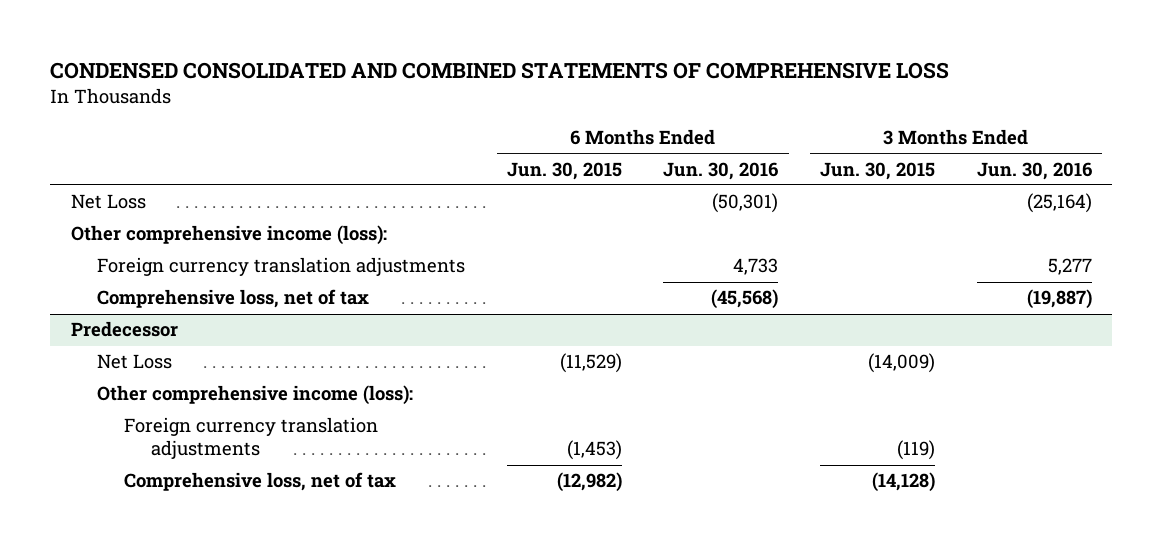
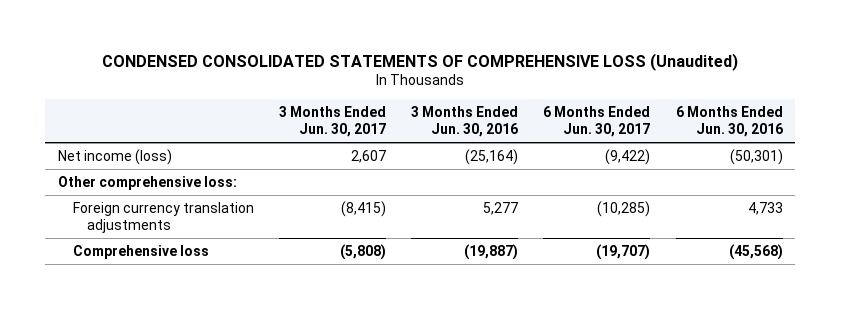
- CONDENSED CONSOLIDATED AND COMBINED STATEMENTS OF COMPREHENSIVE LOSS
+ CONDENSED CONSOLIDATED STATEMENTS OF COMPREHENSIVE LOSS (Unaudited)
- | 6 Months Ended Jun. 30, 2015 | 6 Months Ended Jun. 30, 2016 | 3 Months Ended Jun. 30, 2015 | 3 Months Ended Jun. 30, 2016
+ | 3 Months Ended Jun. 30, 2017 | 3 Months Ended Jun. 30, 2016 | 6 Months Ended Jun. 30, 2017 | 6 Months Ended Jun. 30, 2016
- Net Loss | | (50,301) | | (25,164)
- Other comprehensive income (loss):
+ Net income (loss) | 2,607 | (25,164) | (9,422) | (50,301)
+ Other comprehensive loss:
- Comprehensive loss, net of tax | | (45,568) | | (19,887)
- Predecessor
- Net Loss | (11,529) | | (14,009) |
- Other comprehensive income (loss):
- Foreign currency translation adjustments | (1,453) | | (119) |
- Comprehensive loss, net of tax | (12,982) | | (14,128) |
+ Comprehensive loss | (5,808) | (19,887) | (19,707) | (45,568)

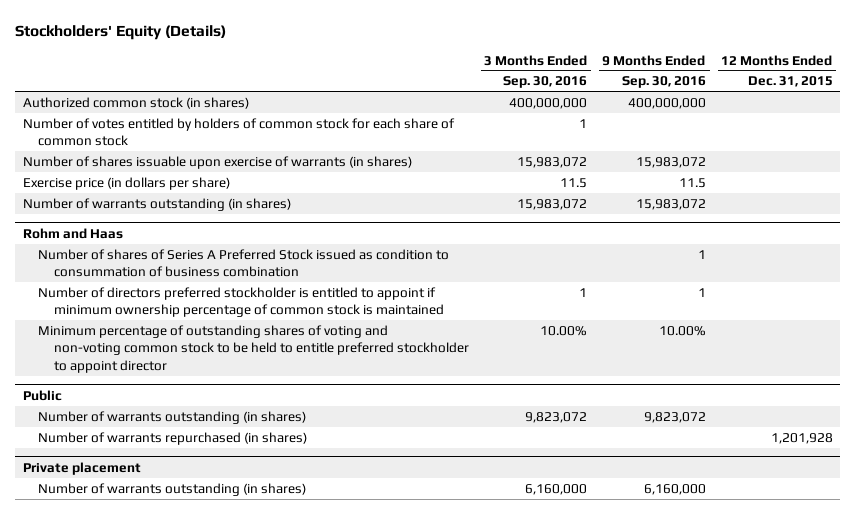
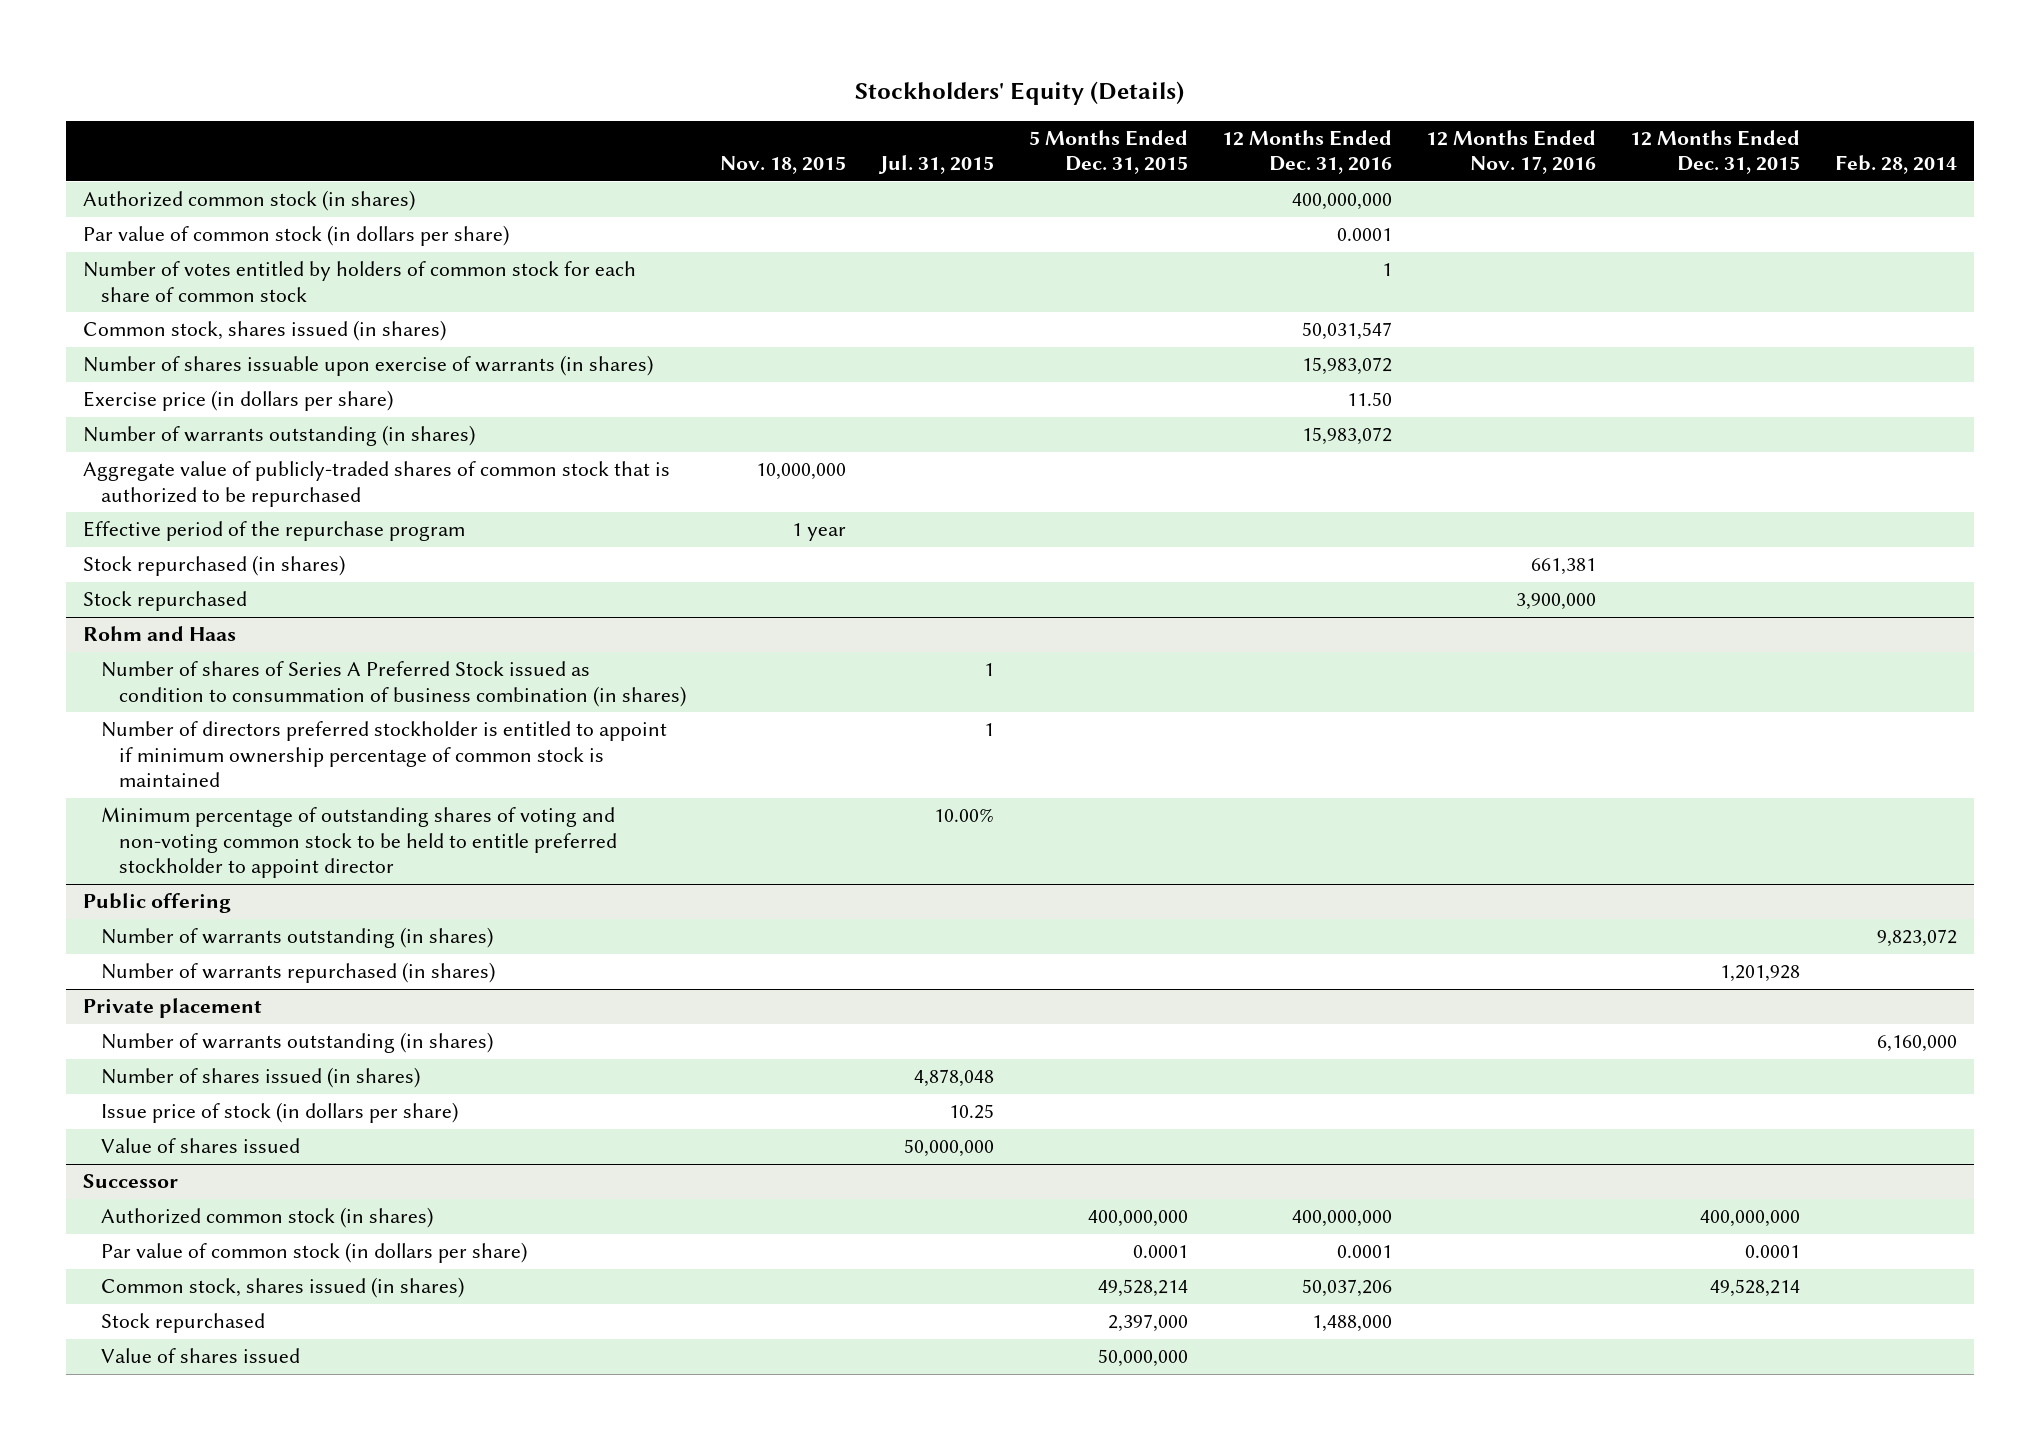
- | 3 Months Ended Sep. 30, 2016 | 9 Months Ended Sep. 30, 2016 | 12 Months Ended Dec. 31, 2015
+ | Nov. 18, 2015 | Jul. 31, 2015 | 5 Months Ended Dec. 31, 2015 | 12 Months Ended Dec. 31, 2016 | 12 Months Ended Nov. 17, 2016 | 12 Months Ended Dec. 31, 2015 | Feb. 28, 2014
+ Par value of common stock (in dollars per share) | | | | 0.0001 | | |
+ Common stock, shares issued (in shares) | | | | 50,031,547 | | |
+ Aggregate value of publicly-traded shares of common stock that is authorized to be repurchased | 10,000,000 | | | | | |
+ Effective period of the repurchase program | 1 year | | | | | |
+ Stock repurchased (in shares) | | | | | 661,381 | |
+ Stock repurchased | | | | | 3,900,000 | |
@ Rohm and Haas
- Number of shares of Series A Preferred Stock issued as condition to consummation of business combination | | 1 |
+ Number of shares of Series A Preferred Stock issued as condition to consummation of business combination (in shares) | | 1 | | | | |
- Public
+ Public offering
@ Private placement
+ Number of shares issued (in shares) | | 4,878,048 | | | | |
+ Issue price of stock (in dollars per share) | | 10.25 | | | | |
+ Value of shares issued | | 50,000,000 | | | | |
+ Successor
+ Authorized common stock (in shares) | | | 400,000,000 | 400,000,000 | | 400,000,000 |
+ Par value of common stock (in dollars per share) | | | 0.0001 | 0.0001 | | 0.0001 |
+ Common stock, shares issued (in shares) | | | 49,528,214 | 50,037,206 | | 49,528,214 |
+ Stock repurchased | | | 2,397,000 | 1,488,000 | | |
+ Value of shares issued | | | 50,000,000 | | | |

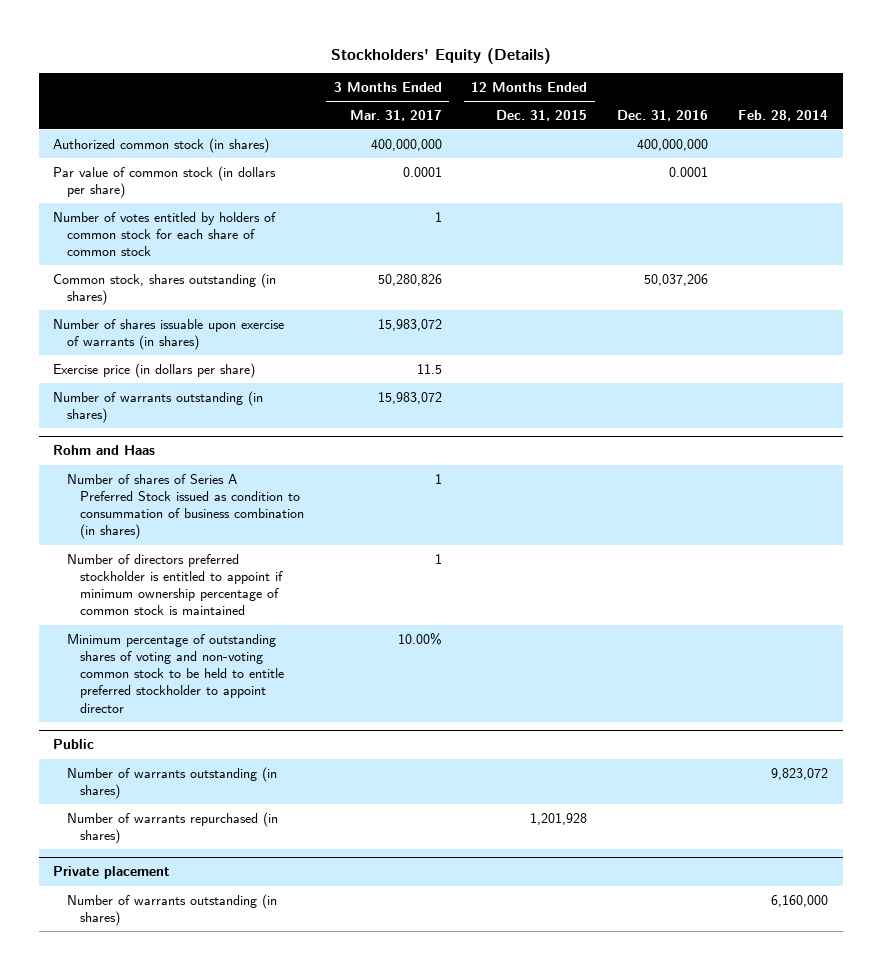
- | Nov. 18, 2015 | Jul. 31, 2015 | 5 Months Ended Dec. 31, 2015 | 12 Months Ended Dec. 31, 2016 | 12 Months Ended Nov. 17, 2016 | 12 Months Ended Dec. 31, 2015 | Feb. 28, 2014
+ | 3 Months Ended Mar. 31, 2017 | 12 Months Ended Dec. 31, 2015 | Dec. 31, 2016 | Feb. 28, 2014
- Common stock, shares issued (in shares) | | | | 50,031,547 | | |
+ Common stock, shares outstanding (in shares) | 50,280,826 | | 50,037,206 |
- Aggregate value of publicly-traded shares of common stock that is authorized to be repurchased | 10,000,000 | | | | | |
- Effective period of the repurchase program | 1 year | | | | | |
- Stock repurchased (in shares) | | | | | 661,381 | |
- Stock repurchased | | | | | 3,900,000 | |
- Public offering
+ Public
@ Private placement
- Number of shares issued (in shares) | | 4,878,048 | | | | |
- Issue price of stock (in dollars per share) | | 10.25 | | | | |
- Value of shares issued | | 50,000,000 | | | | |
- Successor
- Authorized common stock (in shares) | | | 400,000,000 | 400,000,000 | | 400,000,000 |
- Par value of common stock (in dollars per share) | | | 0.0001 | 0.0001 | | 0.0001 |
- Common stock, shares issued (in shares) | | | 49,528,214 | 50,037,206 | | 49,528,214 |
- Stock repurchased | | | 2,397,000 | 1,488,000 | | |
- Value of shares issued | | | 50,000,000 | | | |

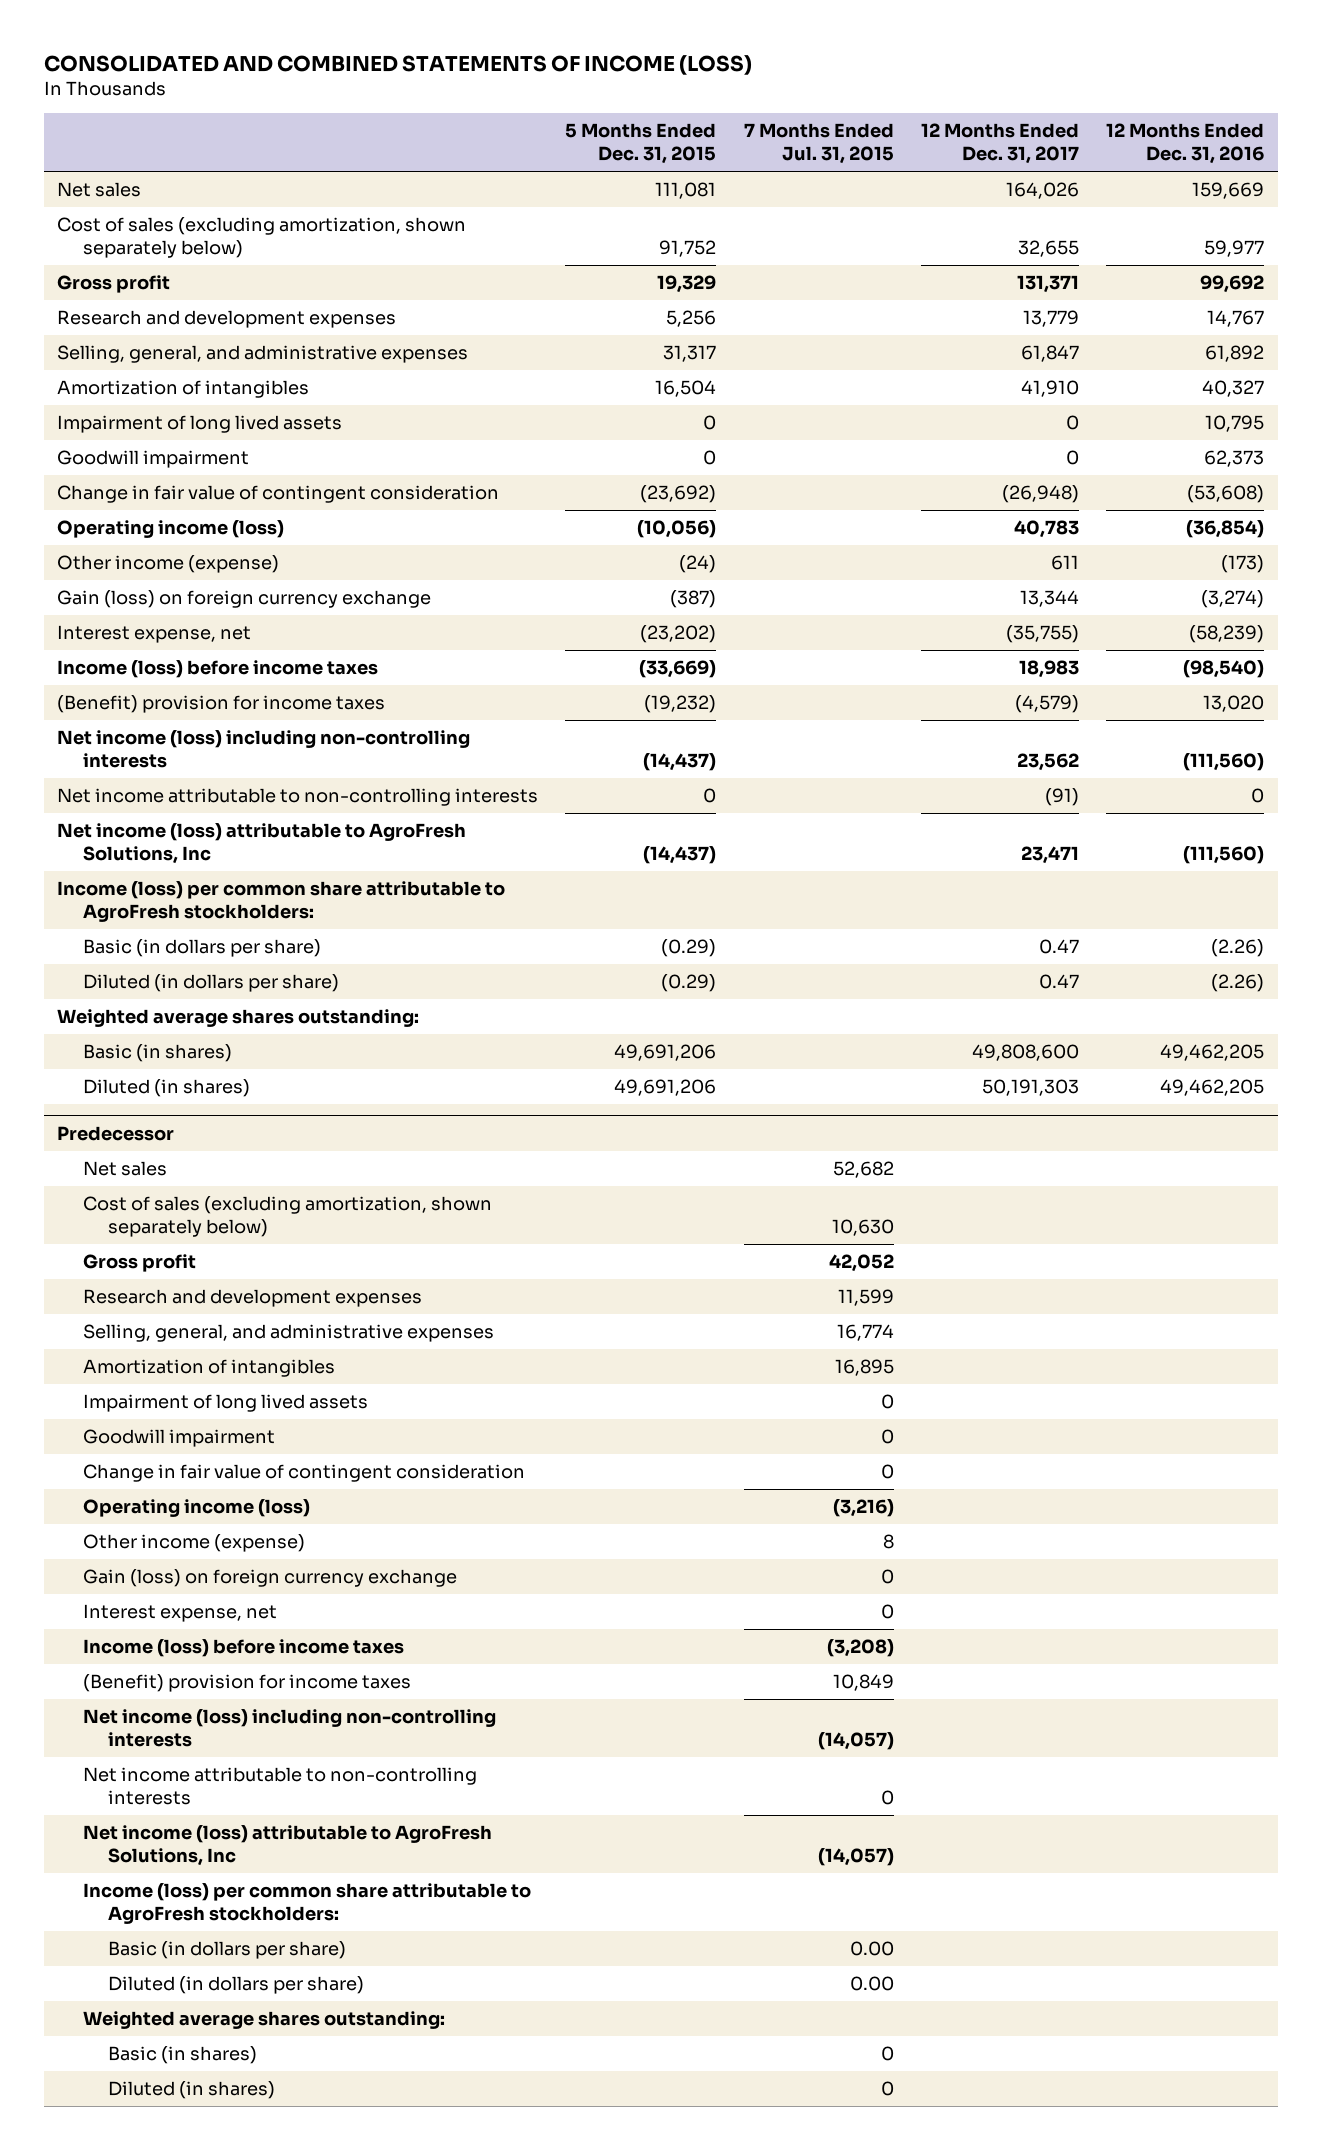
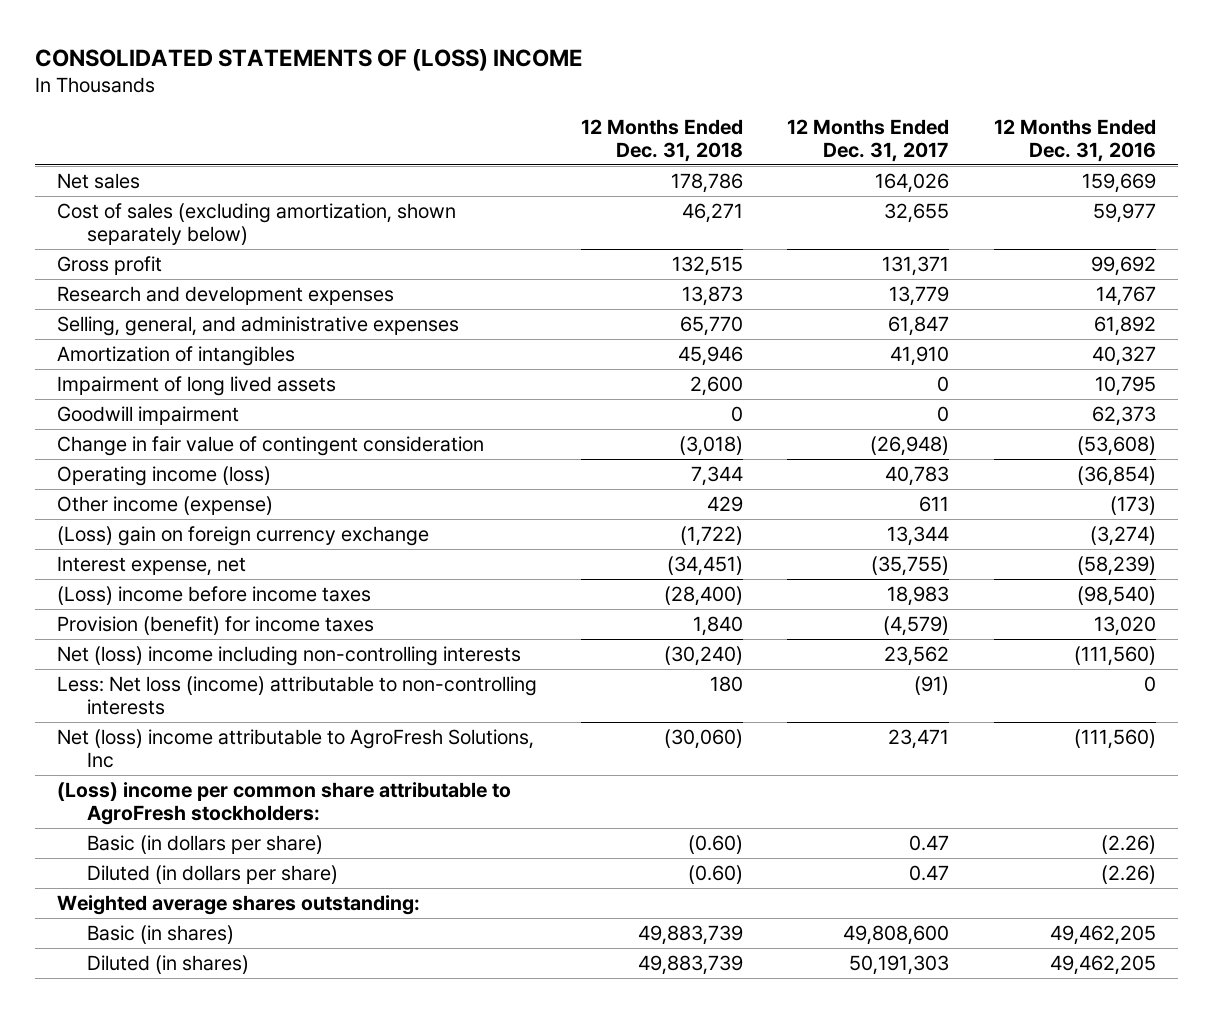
- CONSOLIDATED AND COMBINED STATEMENTS OF INCOME (LOSS)
+ CONSOLIDATED STATEMENTS OF (LOSS) INCOME
- | 5 Months Ended Dec. 31, 2015 | 7 Months Ended Jul. 31, 2015 | 12 Months Ended Dec. 31, 2017 | 12 Months Ended Dec. 31, 2016
+ | 12 Months Ended Dec. 31, 2018 | 12 Months Ended Dec. 31, 2017 | 12 Months Ended Dec. 31, 2016
- Gain (loss) on foreign currency exchange | (387) | | 13,344 | (3,274)
+ (Loss) gain on foreign currency exchange | (1,722) | 13,344 | (3,274)
- Income (loss) before income taxes | (33,669) | | 18,983 | (98,540)
- (Benefit) provision for income taxes | (19,232) | | (4,579) | 13,020
- Net income (loss) including non-controlling interests | (14,437) | | 23,562 | (111,560)
- Net income attributable to non-controlling interests | 0 | | (91) | 0
- Net income (loss) attributable to AgroFresh Solutions, Inc | (14,437) | | 23,471 | (111,560)
- Income (loss) per common share attributable to AgroFresh stockholders:
+ (Loss) income before income taxes | (28,400) | 18,983 | (98,540)
+ Provision (benefit) for income taxes | 1,840 | (4,579) | 13,020
+ Net (loss) income including non-controlling interests | (30,240) | 23,562 | (111,560)
+ Less: Net loss (income) attributable to non-controlling interests | 180 | (91) | 0
+ Net (loss) income attributable to AgroFresh Solutions, Inc | (30,060) | 23,471 | (111,560)
+ (Loss) income per common share attributable to AgroFresh stockholders:
- Predecessor
- Net sales | | 52,682 | |
- Cost of sales (excluding amortization, shown separately below) | | 10,630 | |
- Gross profit | | 42,052 | |
- Research and development expenses | | 11,599 | |
- Selling, general, and administrative expenses | | 16,774 | |
- Amortization of intangibles | | 16,895 | |
- Impairment of long lived assets | | 0 | |
- Goodwill impairment | | 0 | |
- Change in fair value of contingent consideration | | 0 | |
- Operating income (loss) | | (3,216) | |
- Other income (expense) | | 8 | |
- Gain (loss) on foreign currency exchange | | 0 | |
- Interest expense, net | | 0 | |
- Income (loss) before income taxes | | (3,208) | |
- (Benefit) provision for income taxes | | 10,849 | |
- Net income (loss) including non-controlling interests | | (14,057) | |
- Net income attributable to non-controlling interests | | 0 | |
- Net income (loss) attributable to AgroFresh Solutions, Inc | | (14,057) | |
- Income (loss) per common share attributable to AgroFresh stockholders:
- Basic (in dollars per share) | | 0.00 | |
- Diluted (in dollars per share) | | 0.00 | |
- Weighted average shares outstanding:
- Basic (in shares) | | 0 | |
- Diluted (in shares) | | 0 | |

